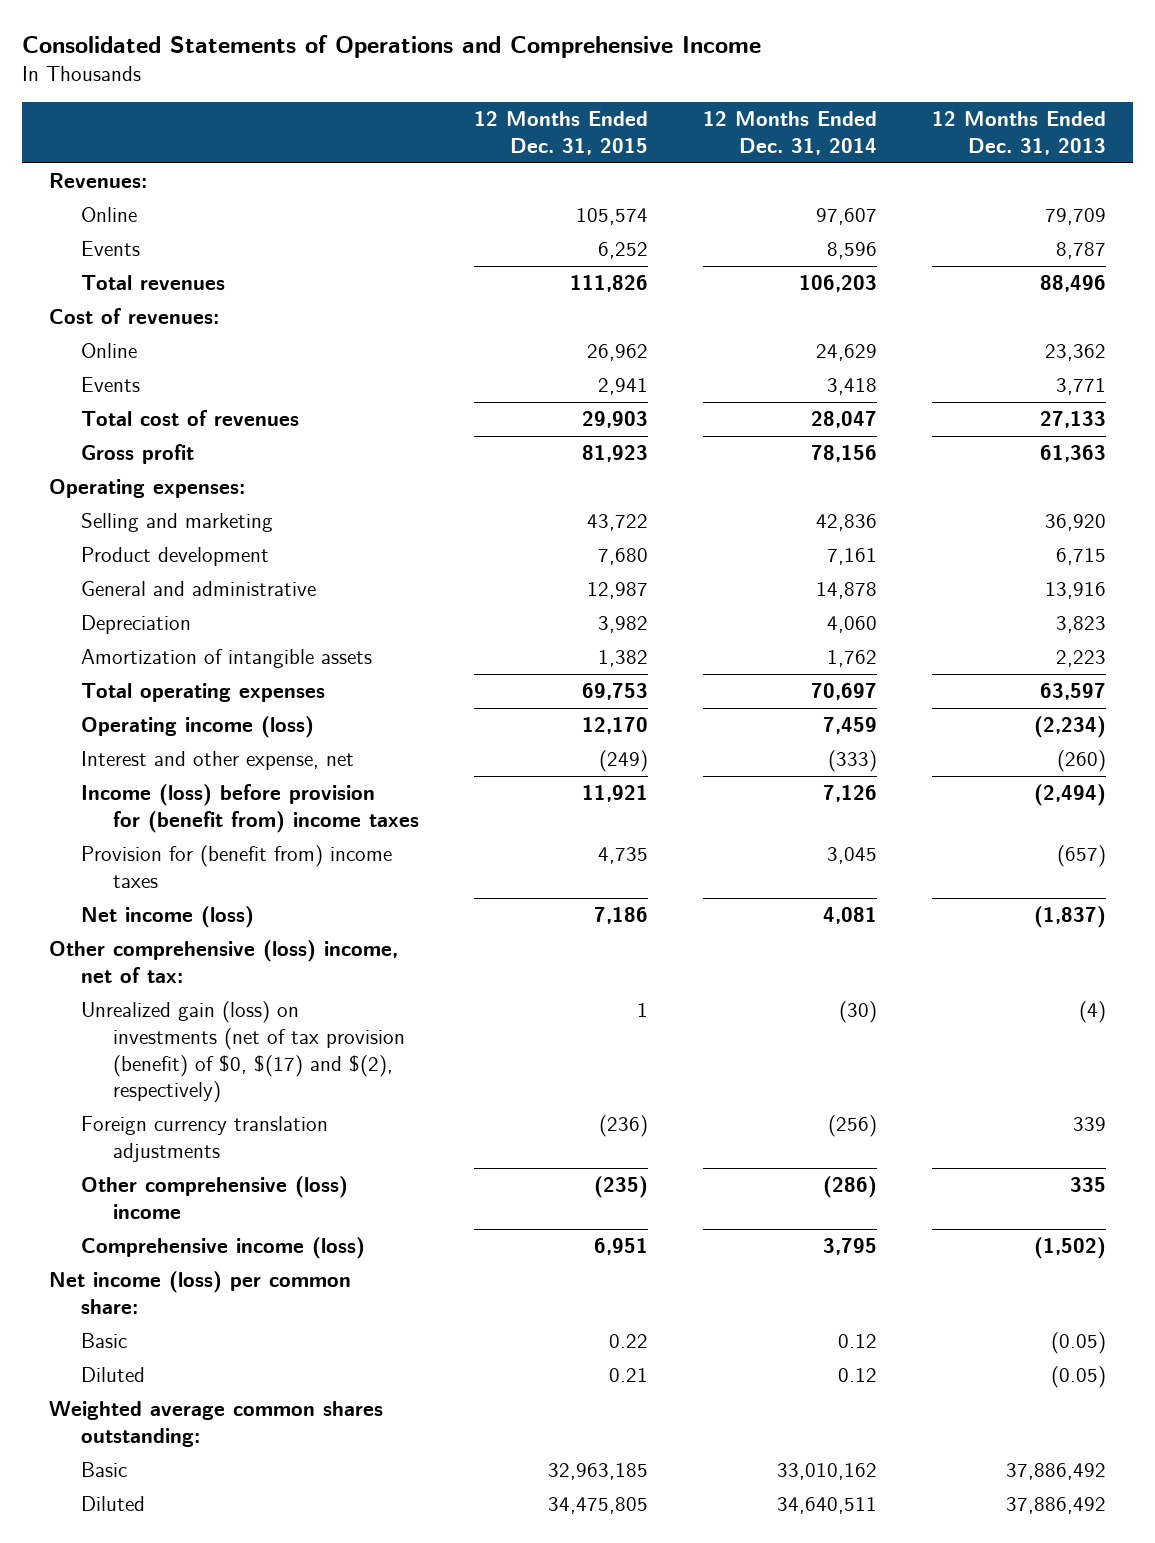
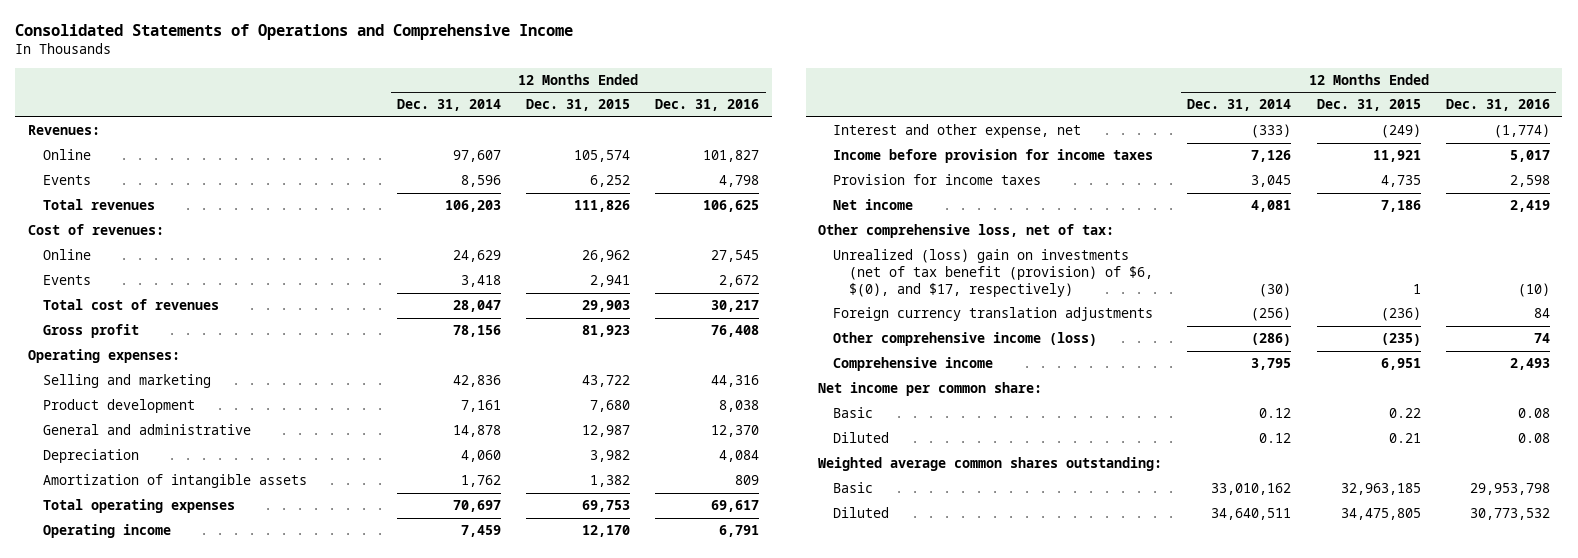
- | 12 Months Ended Dec. 31, 2015 | 12 Months Ended Dec. 31, 2014 | 12 Months Ended Dec. 31, 2013
+ | 12 Months Ended Dec. 31, 2014 | 12 Months Ended Dec. 31, 2015 | 12 Months Ended Dec. 31, 2016
- Operating income (loss) | 12,170 | 7,459 | (2,234)
+ Operating income | 7,459 | 12,170 | 6,791
- Income (loss) before provision for (benefit from) income taxes | 11,921 | 7,126 | (2,494)
- Provision for (benefit from) income taxes | 4,735 | 3,045 | (657)
- Net income (loss) | 7,186 | 4,081 | (1,837)
- Other comprehensive (loss) income, net of tax:
- Unrealized gain (loss) on investments (net of tax provision (benefit) of $0, $(17) and $(2), respectively) | 1 | (30) | (4)
+ Income before provision for income taxes | 7,126 | 11,921 | 5,017
+ Provision for income taxes | 3,045 | 4,735 | 2,598
+ Net income | 4,081 | 7,186 | 2,419
+ Other comprehensive loss, net of tax:
+ Unrealized (loss) gain on investments (net of tax benefit (provision) of $6, $(0), and $17, respectively) | (30) | 1 | (10)
- Other comprehensive (loss) income | (235) | (286) | 335
- Comprehensive income (loss) | 6,951 | 3,795 | (1,502)
- Net income (loss) per common share:
+ Other comprehensive income (loss) | (286) | (235) | 74
+ Comprehensive income | 3,795 | 6,951 | 2,493
+ Net income per common share:

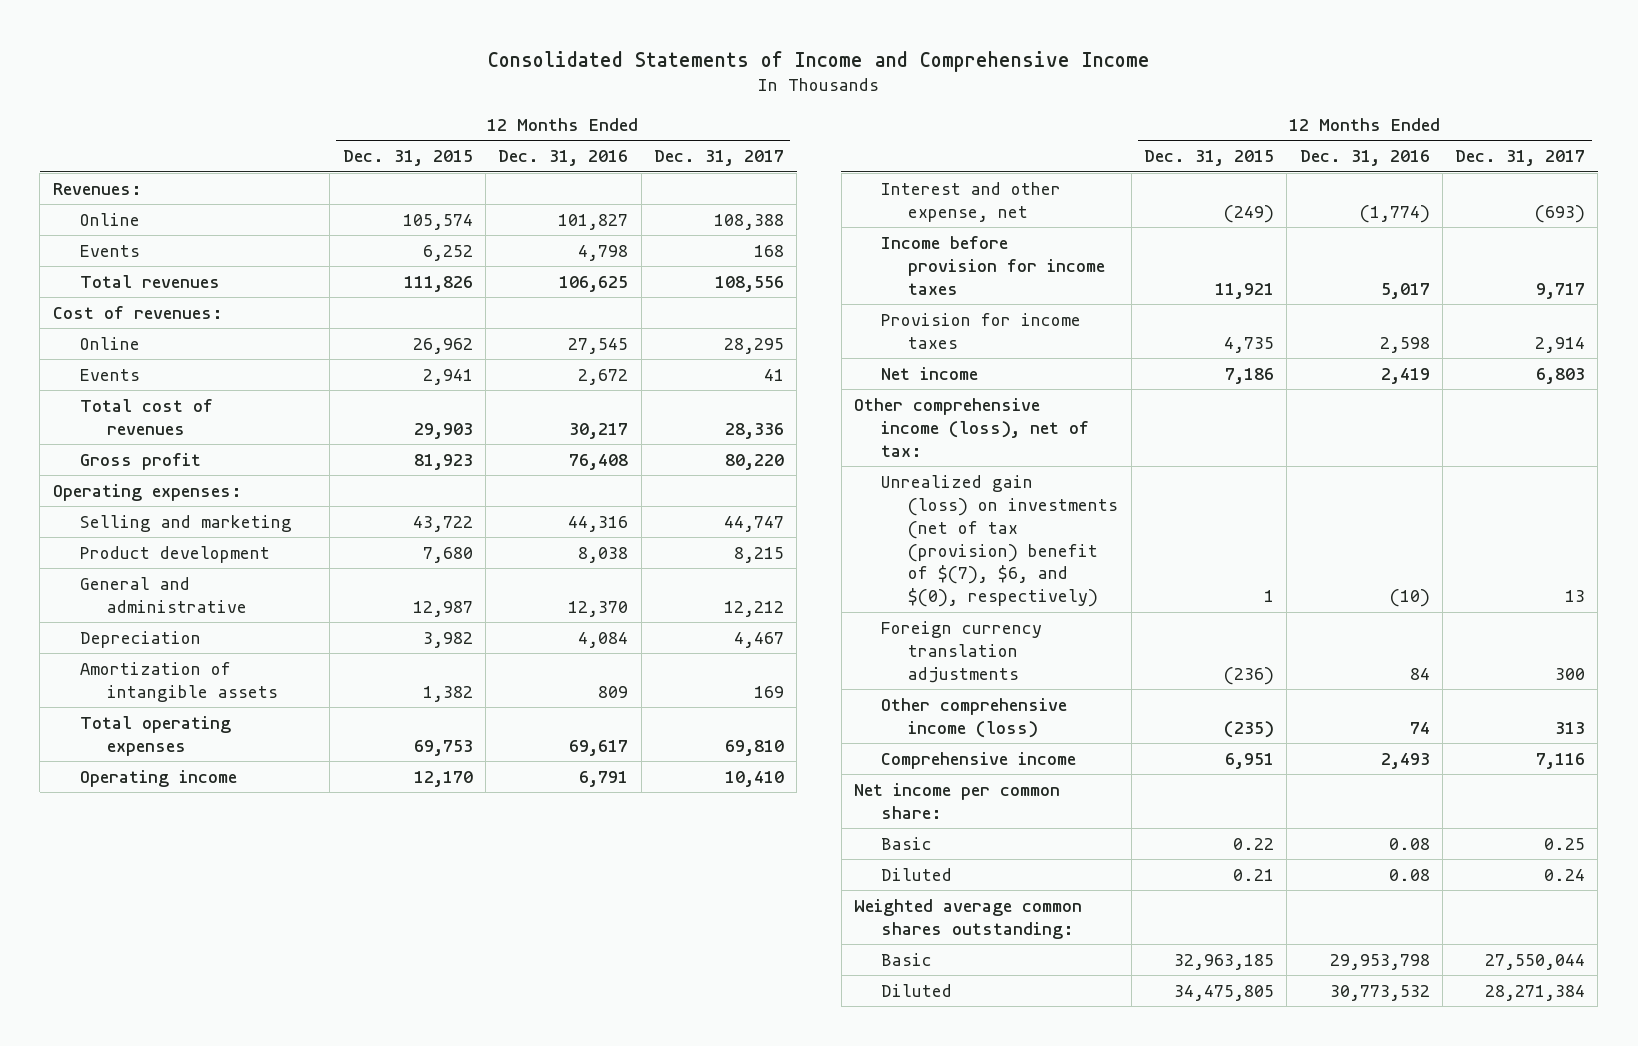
- Consolidated Statements of Operations and Comprehensive Income
+ Consolidated Statements of Income and Comprehensive Income
- | 12 Months Ended Dec. 31, 2014 | 12 Months Ended Dec. 31, 2015 | 12 Months Ended Dec. 31, 2016
+ | 12 Months Ended Dec. 31, 2015 | 12 Months Ended Dec. 31, 2016 | 12 Months Ended Dec. 31, 2017
- Other comprehensive loss, net of tax:
- Unrealized (loss) gain on investments (net of tax benefit (provision) of $6, $(0), and $17, respectively) | (30) | 1 | (10)
+ Other comprehensive income (loss), net of tax:
+ Unrealized gain (loss) on investments (net of tax (provision) benefit of $(7), $6, and $(0), respectively) | 1 | (10) | 13

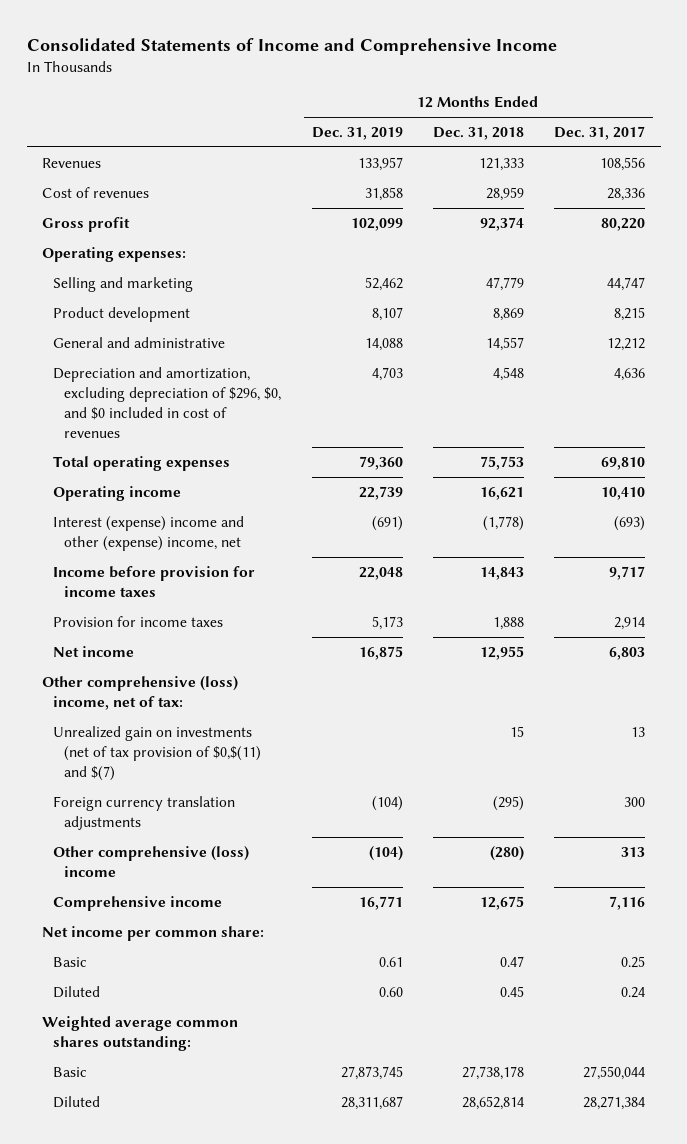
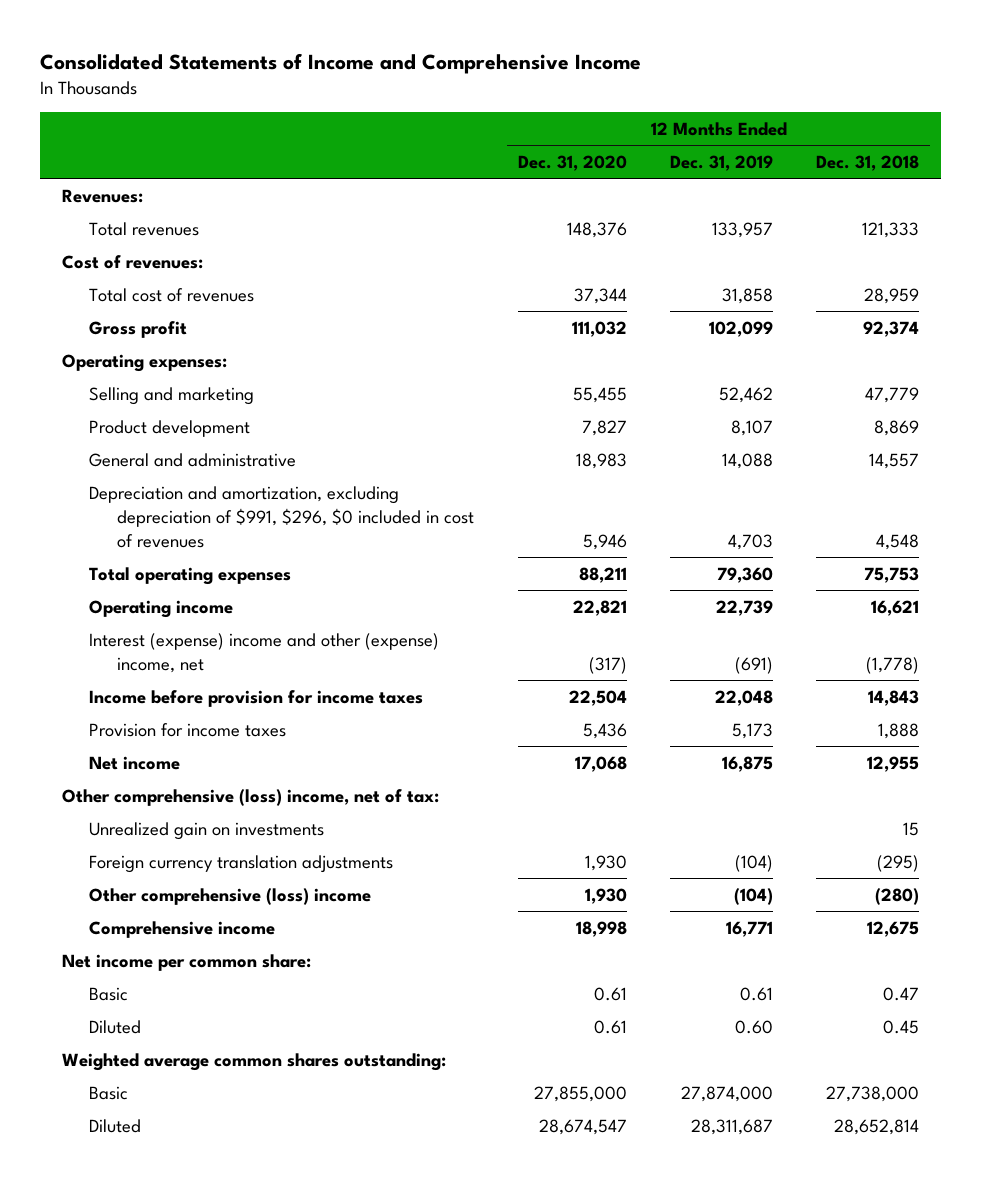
- | 12 Months Ended Dec. 31, 2019 | 12 Months Ended Dec. 31, 2018 | 12 Months Ended Dec. 31, 2017
+ | 12 Months Ended Dec. 31, 2020 | 12 Months Ended Dec. 31, 2019 | 12 Months Ended Dec. 31, 2018
- Revenues | 133,957 | 121,333 | 108,556
- Cost of revenues | 31,858 | 28,959 | 28,336
+ Revenues:
+ Total revenues | 148,376 | 133,957 | 121,333
+ Cost of revenues:
+ Total cost of revenues | 37,344 | 31,858 | 28,959
- Depreciation and amortization, excluding depreciation of $296, $0, and $0 included in cost of revenues | 4,703 | 4,548 | 4,636
+ Depreciation and amortization, excluding depreciation of $991, $296, $0 included in cost of revenues | 5,946 | 4,703 | 4,548
- Unrealized gain on investments (net of tax provision of $0,$(11) and $(7) | | 15 | 13
+ Unrealized gain on investments | | | 15
- Basic | 27,873,745 | 27,738,178 | 27,550,044
+ Basic | 27,855,000 | 27,874,000 | 27,738,000

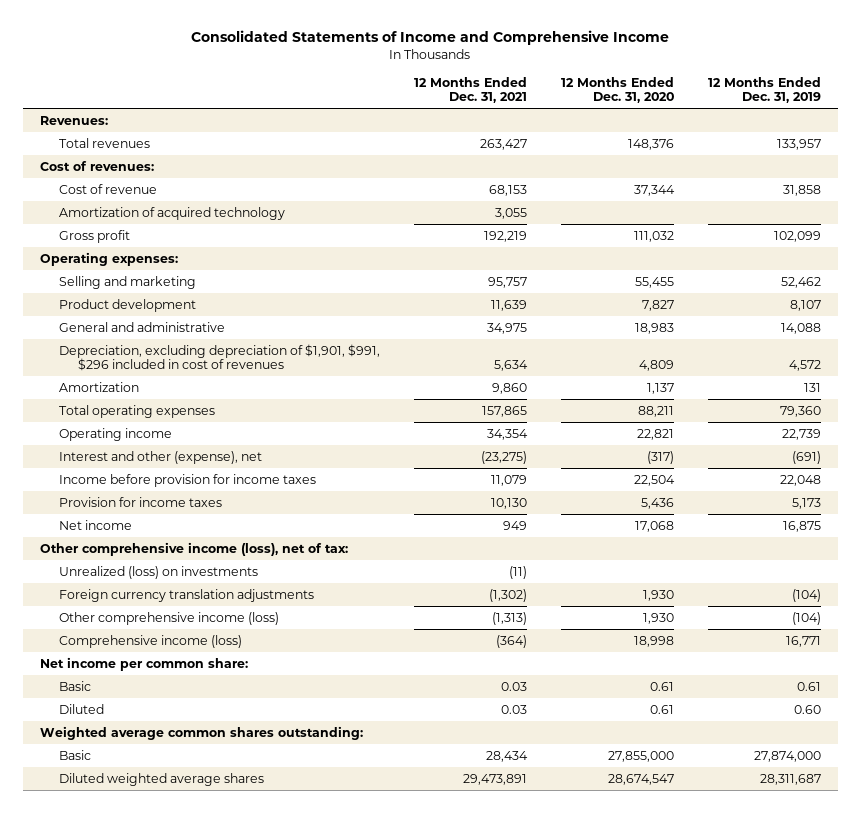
- | 12 Months Ended Dec. 31, 2020 | 12 Months Ended Dec. 31, 2019 | 12 Months Ended Dec. 31, 2018
+ | 12 Months Ended Dec. 31, 2021 | 12 Months Ended Dec. 31, 2020 | 12 Months Ended Dec. 31, 2019
- Total cost of revenues | 37,344 | 31,858 | 28,959
+ Cost of revenue | 68,153 | 37,344 | 31,858
+ Amortization of acquired technology | 3,055 | |
- Depreciation and amortization, excluding depreciation of $991, $296, $0 included in cost of revenues | 5,946 | 4,703 | 4,548
+ Depreciation, excluding depreciation of $1,901, $991, $296 included in cost of revenues | 5,634 | 4,809 | 4,572
+ Amortization | 9,860 | 1,137 | 131
- Interest (expense) income and other (expense) income, net | (317) | (691) | (1,778)
+ Interest and other (expense), net | (23,275) | (317) | (691)
- Other comprehensive (loss) income, net of tax:
- Unrealized gain on investments | | | 15
+ Other comprehensive income (loss), net of tax:
+ Unrealized (loss) on investments | (11) | |
- Other comprehensive (loss) income | 1,930 | (104) | (280)
- Comprehensive income | 18,998 | 16,771 | 12,675
+ Other comprehensive income (loss) | (1,313) | 1,930 | (104)
+ Comprehensive income (loss) | (364) | 18,998 | 16,771
- Diluted | 28,674,547 | 28,311,687 | 28,652,814
+ Diluted weighted average shares | 29,473,891 | 28,674,547 | 28,311,687

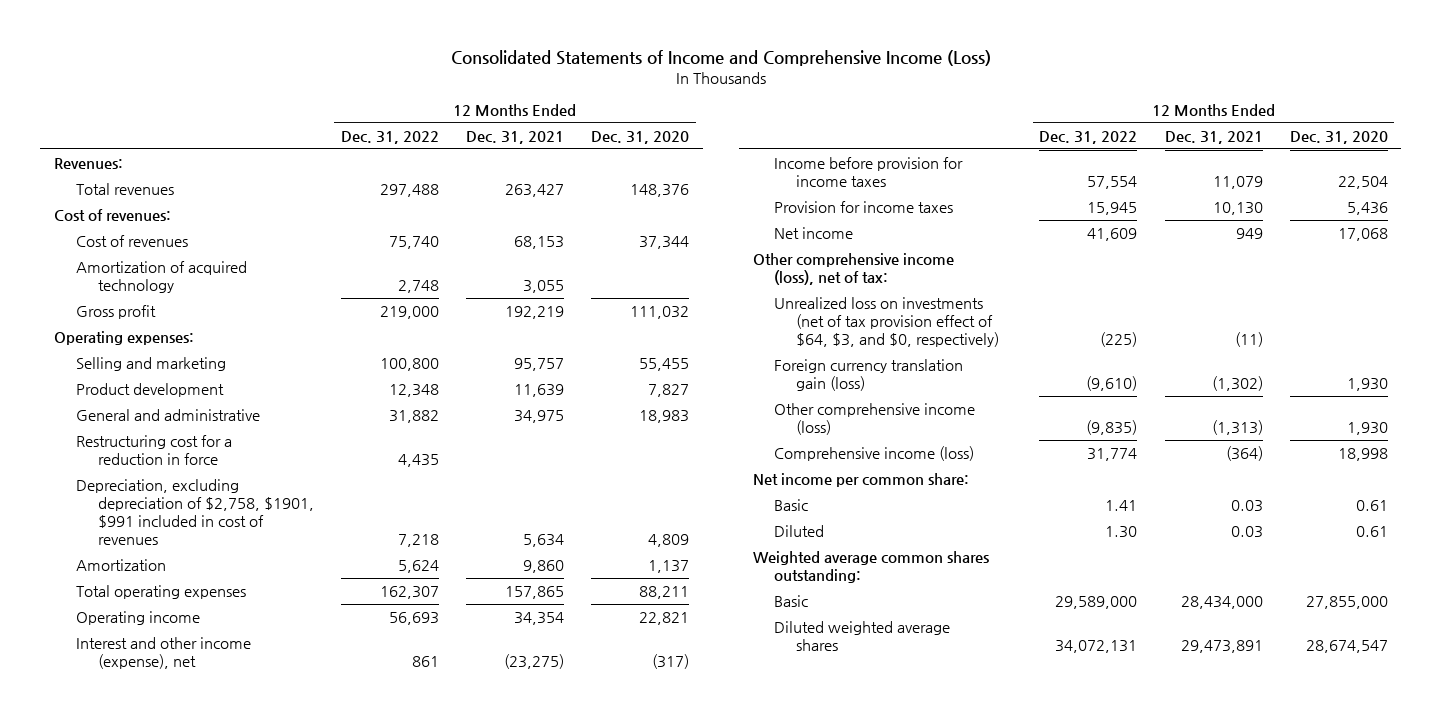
- Consolidated Statements of Income and Comprehensive Income
+ Consolidated Statements of Income and Comprehensive Income (Loss)
- | 12 Months Ended Dec. 31, 2021 | 12 Months Ended Dec. 31, 2020 | 12 Months Ended Dec. 31, 2019
+ | 12 Months Ended Dec. 31, 2022 | 12 Months Ended Dec. 31, 2021 | 12 Months Ended Dec. 31, 2020
- Cost of revenue | 68,153 | 37,344 | 31,858
+ Cost of revenues | 75,740 | 68,153 | 37,344
- Depreciation, excluding depreciation of $1,901, $991, $296 included in cost of revenues | 5,634 | 4,809 | 4,572
+ Restructuring cost for a reduction in force | 4,435 | |
+ Depreciation, excluding depreciation of $2,758, $1901, $991 included in cost of revenues | 7,218 | 5,634 | 4,809
- Interest and other (expense), net | (23,275) | (317) | (691)
+ Interest and other income (expense), net | 861 | (23,275) | (317)
- Unrealized (loss) on investments | (11) | |
- Foreign currency translation adjustments | (1,302) | 1,930 | (104)
+ Unrealized loss on investments (net of tax provision effect of $64, $3, and $0, respectively) | (225) | (11) |
+ Foreign currency translation gain (loss) | (9,610) | (1,302) | 1,930
- Basic | 28,434 | 27,855,000 | 27,874,000
+ Basic | 29,589,000 | 28,434,000 | 27,855,000

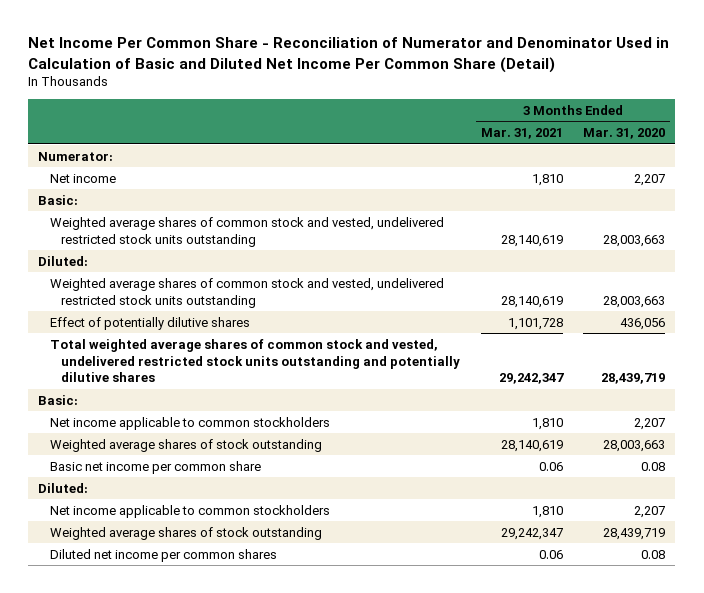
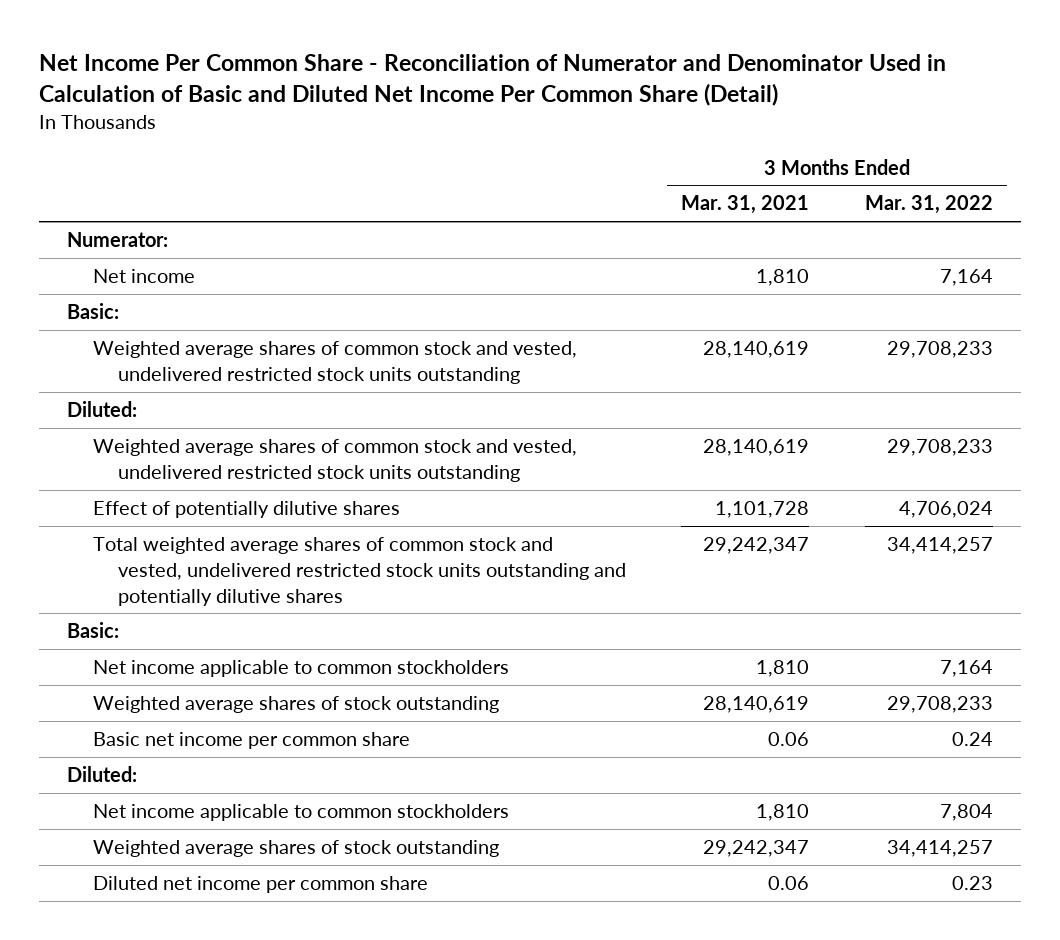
- | 3 Months Ended Mar. 31, 2021 | 3 Months Ended Mar. 31, 2020
+ | 3 Months Ended Mar. 31, 2021 | 3 Months Ended Mar. 31, 2022
- Diluted net income per common shares | 0.06 | 0.08
+ Diluted net income per common share | 0.06 | 0.23

